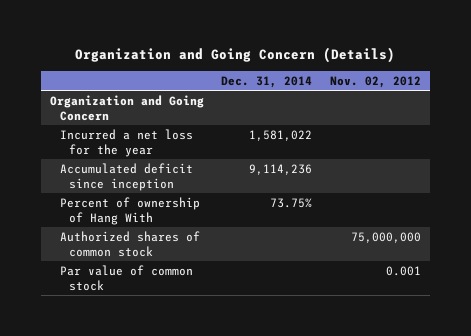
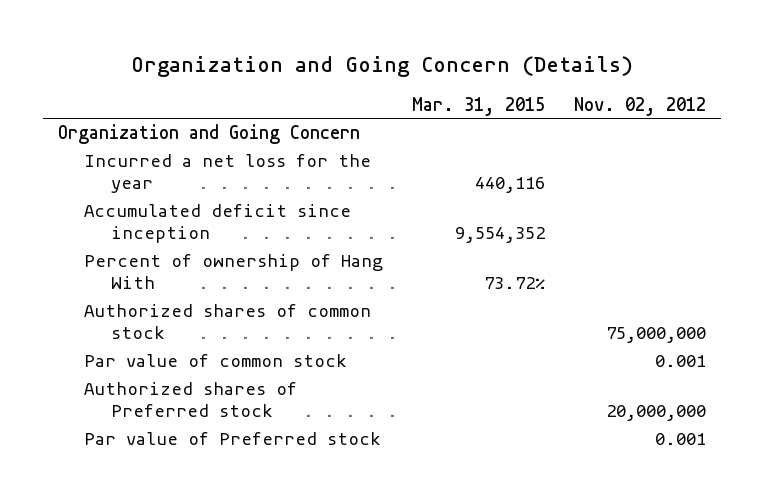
- | Dec. 31, 2014 | Nov. 02, 2012
+ | Mar. 31, 2015 | Nov. 02, 2012
+ Authorized shares of Preferred stock | | 20,000,000
+ Par value of Preferred stock | | 0.001

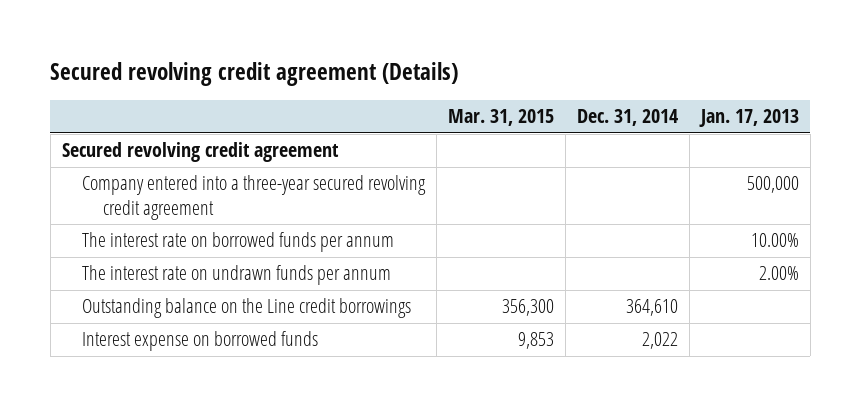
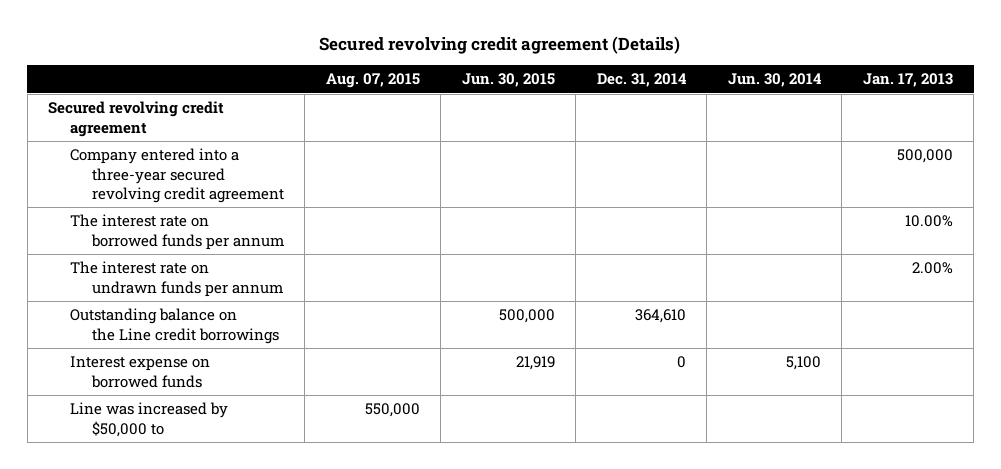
- | Mar. 31, 2015 | Dec. 31, 2014 | Jan. 17, 2013
+ | Aug. 07, 2015 | Jun. 30, 2015 | Dec. 31, 2014 | Jun. 30, 2014 | Jan. 17, 2013
- Interest expense on borrowed funds | 9,853 | 2,022 |
+ Interest expense on borrowed funds | | 21,919 | 0 | 5,100 |
+ Line was increased by $50,000 to | 550,000 | | | |

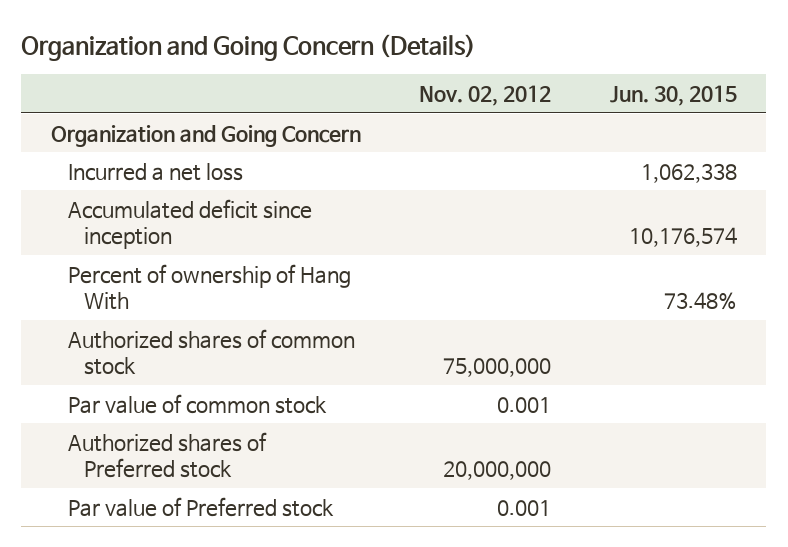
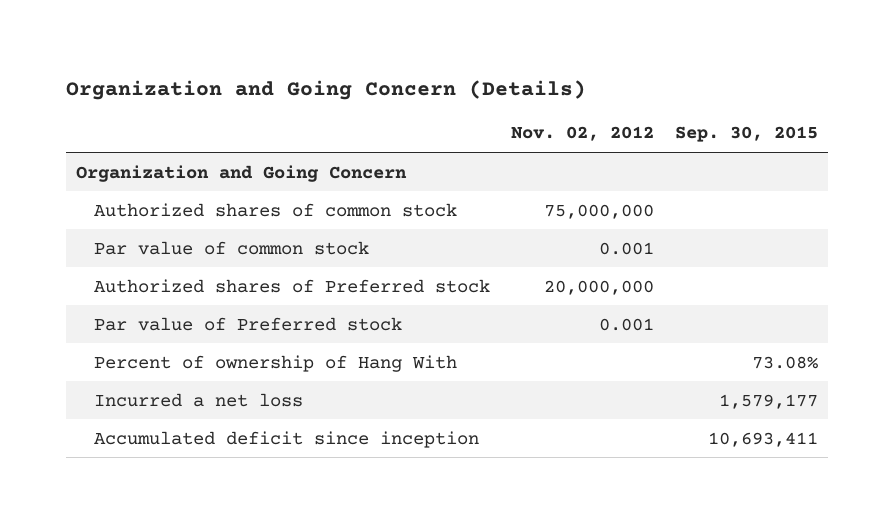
- | Nov. 02, 2012 | Jun. 30, 2015
+ | Nov. 02, 2012 | Sep. 30, 2015
moved down: Percent of ownership of Hang With | | 73.08%
moved down: Incurred a net loss | | 1,579,177
moved down: Accumulated deficit since inception | | 10,693,411

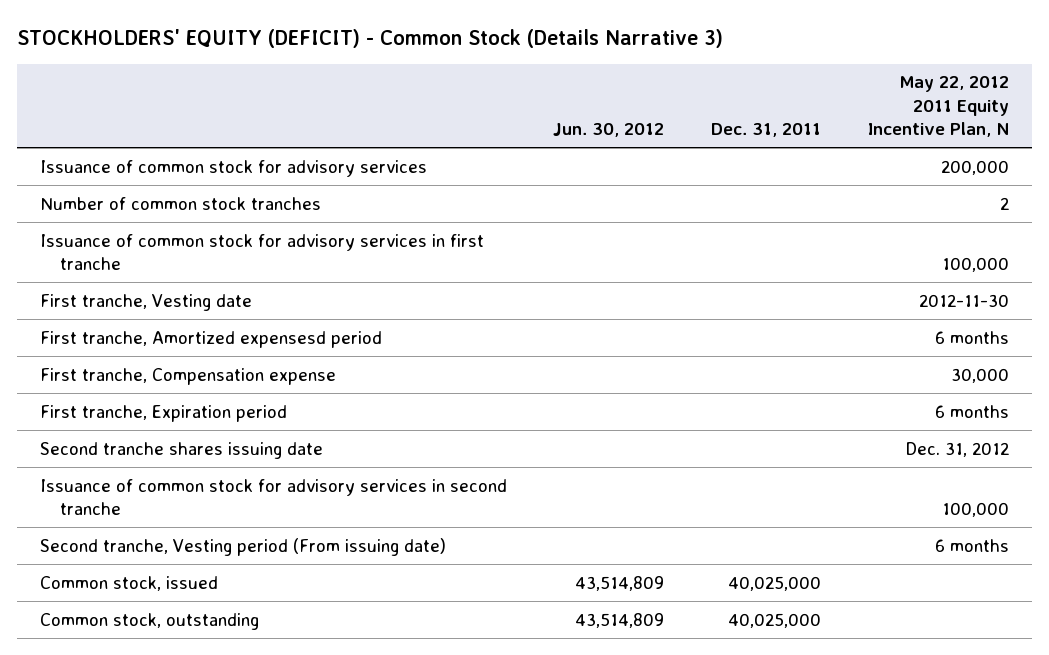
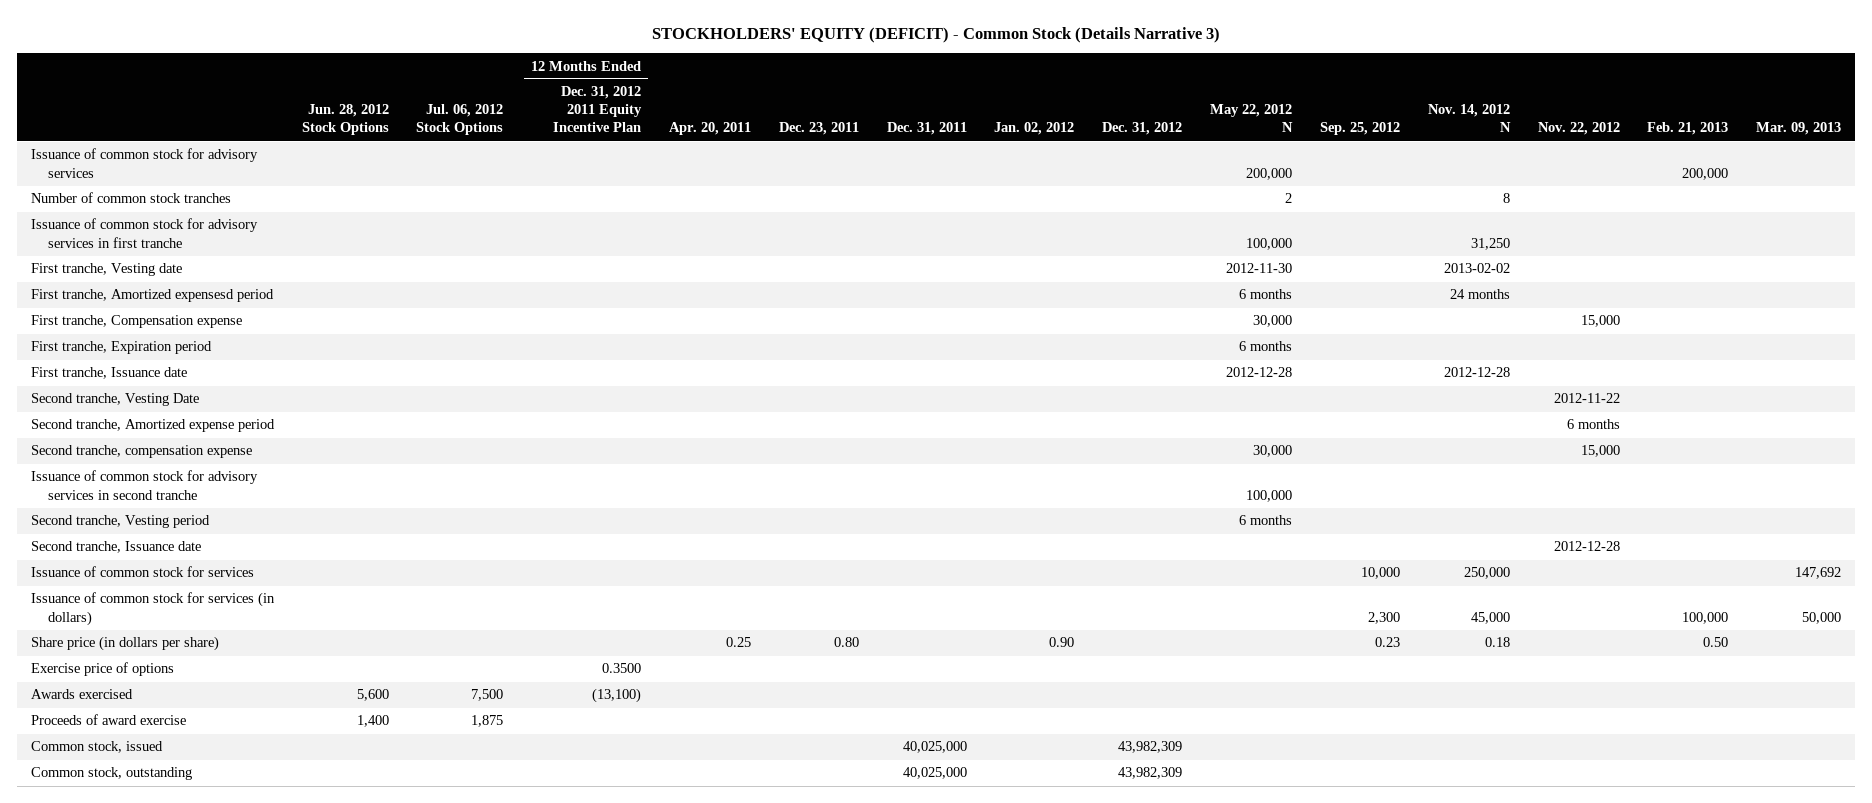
- | Jun. 30, 2012 | Dec. 31, 2011 | May 22, 2012 2011 Equity Incentive Plan, N
+ | Jun. 28, 2012 Stock Options | Jul. 06, 2012 Stock Options | 12 Months Ended Dec. 31, 2012 2011 Equity Incentive Plan | Apr. 20, 2011 | Dec. 23, 2011 | Dec. 31, 2011 | Jan. 02, 2012 | Dec. 31, 2012 | May 22, 2012 N | Sep. 25, 2012 | Nov. 14, 2012 N | Nov. 22, 2012 | Feb. 21, 2013 | Mar. 09, 2013
- Second tranche shares issuing date | | | Dec. 31, 2012
+ First tranche, Issuance date | | | | | | | | | 2012-12-28 | | 2012-12-28 | | |
+ Second tranche, Vesting Date | | | | | | | | | | | | 2012-11-22 | |
+ Second tranche, Amortized expense period | | | | | | | | | | | | 6 months | |
+ Second tranche, compensation expense | | | | | | | | | 30,000 | | | 15,000 | |
- Second tranche, Vesting period (From issuing date) | | | 6 months
+ Second tranche, Vesting period | | | | | | | | | 6 months | | | | |
+ Second tranche, Issuance date | | | | | | | | | | | | 2012-12-28 | |
+ Issuance of common stock for services | | | | | | | | | | 10,000 | 250,000 | | | 147,692
+ Issuance of common stock for services (in dollars) | | | | | | | | | | 2,300 | 45,000 | | 100,000 | 50,000
+ Share price (in dollars per share) | | | | 0.25 | 0.80 | | 0.90 | | | 0.23 | 0.18 | | 0.50 |
+ Exercise price of options | | | 0.3500 | | | | | | | | | | |
+ Awards exercised | 5,600 | 7,500 | (13,100) | | | | | | | | | | |
+ Proceeds of award exercise | 1,400 | 1,875 | | | | | | | | | | | |

